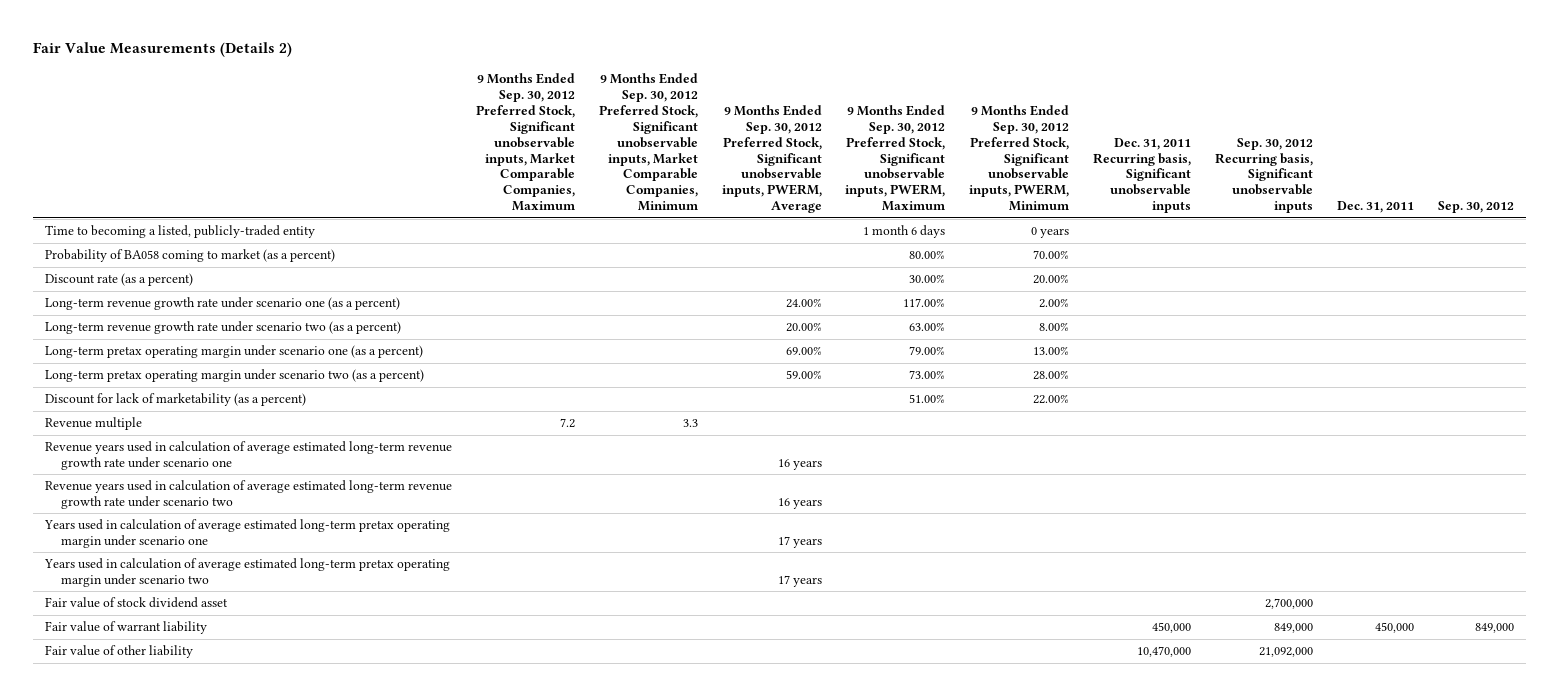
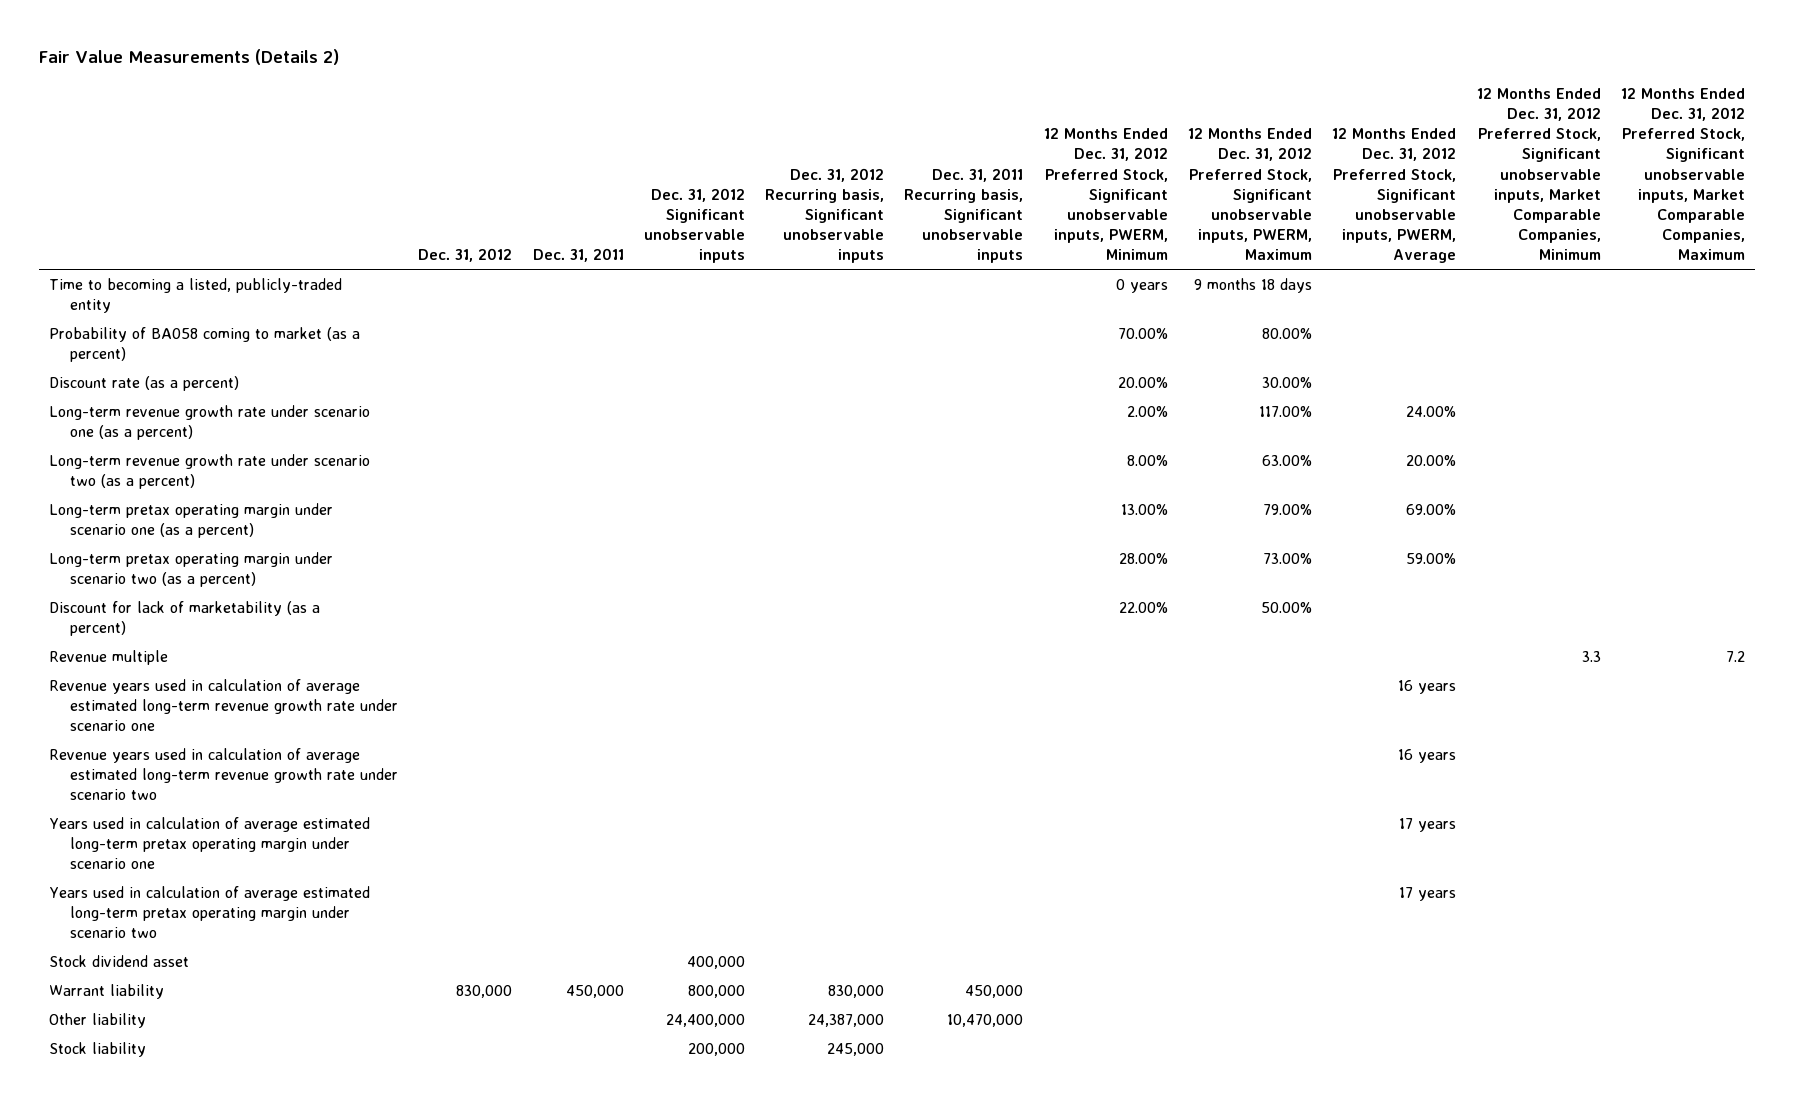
- | 9 Months Ended Sep. 30, 2012 Preferred Stock, Significant unobservable inputs, Market Comparable Companies, Maximum | 9 Months Ended Sep. 30, 2012 Preferred Stock, Significant unobservable inputs, Market Comparable Companies, Minimum | 9 Months Ended Sep. 30, 2012 Preferred Stock, Significant unobservable inputs, PWERM, Average | 9 Months Ended Sep. 30, 2012 Preferred Stock, Significant unobservable inputs, PWERM, Maximum | 9 Months Ended Sep. 30, 2012 Preferred Stock, Significant unobservable inputs, PWERM, Minimum | Dec. 31, 2011 Recurring basis, Significant unobservable inputs | Sep. 30, 2012 Recurring basis, Significant unobservable inputs | Dec. 31, 2011 | Sep. 30, 2012
+ | Dec. 31, 2012 | Dec. 31, 2011 | Dec. 31, 2012 Significant unobservable inputs | Dec. 31, 2012 Recurring basis, Significant unobservable inputs | Dec. 31, 2011 Recurring basis, Significant unobservable inputs | 12 Months Ended Dec. 31, 2012 Preferred Stock, Significant unobservable inputs, PWERM, Minimum | 12 Months Ended Dec. 31, 2012 Preferred Stock, Significant unobservable inputs, PWERM, Maximum | 12 Months Ended Dec. 31, 2012 Preferred Stock, Significant unobservable inputs, PWERM, Average | 12 Months Ended Dec. 31, 2012 Preferred Stock, Significant unobservable inputs, Market Comparable Companies, Minimum | 12 Months Ended Dec. 31, 2012 Preferred Stock, Significant unobservable inputs, Market Comparable Companies, Maximum
- Fair value of stock dividend asset | | | | | | | 2,700,000 | |
- Fair value of warrant liability | | | | | | 450,000 | 849,000 | 450,000 | 849,000
- Fair value of other liability | | | | | | 10,470,000 | 21,092,000 | |
+ Stock dividend asset | | | 400,000 | | | | | | |
+ Warrant liability | 830,000 | 450,000 | 800,000 | 830,000 | 450,000 | | | | |
+ Other liability | | | 24,400,000 | 24,387,000 | 10,470,000 | | | | |
+ Stock liability | | | 200,000 | 245,000 | | | | | |

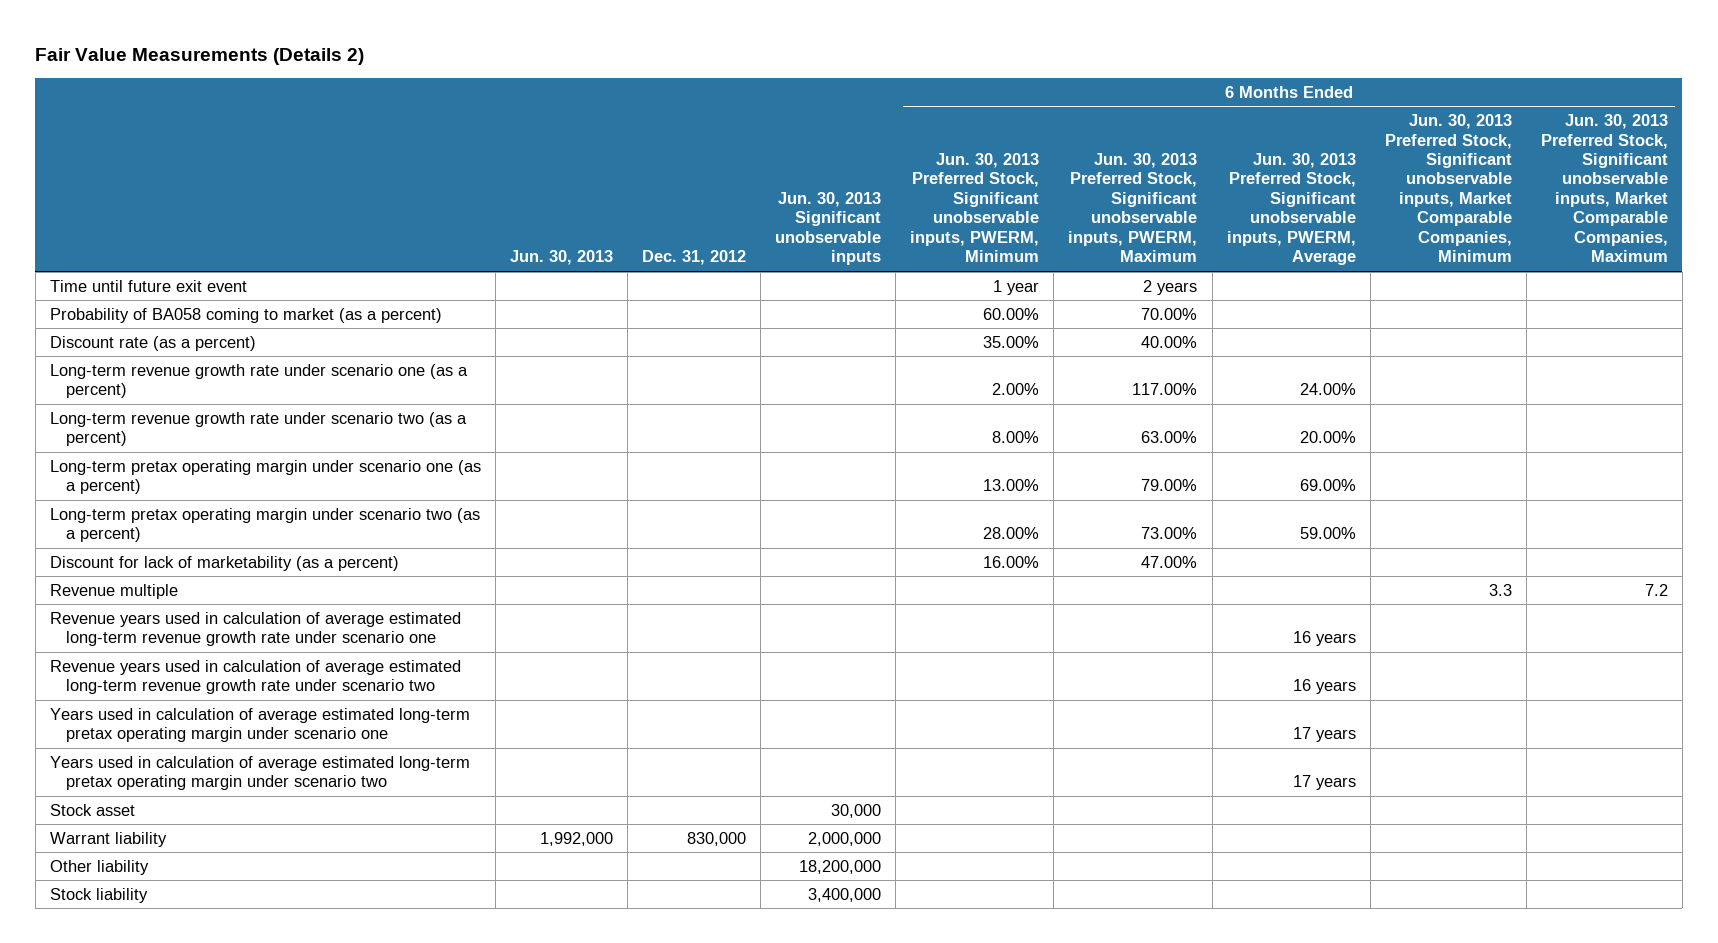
- | Dec. 31, 2012 | Dec. 31, 2011 | Dec. 31, 2012 Significant unobservable inputs | Dec. 31, 2012 Recurring basis, Significant unobservable inputs | Dec. 31, 2011 Recurring basis, Significant unobservable inputs | 12 Months Ended Dec. 31, 2012 Preferred Stock, Significant unobservable inputs, PWERM, Minimum | 12 Months Ended Dec. 31, 2012 Preferred Stock, Significant unobservable inputs, PWERM, Maximum | 12 Months Ended Dec. 31, 2012 Preferred Stock, Significant unobservable inputs, PWERM, Average | 12 Months Ended Dec. 31, 2012 Preferred Stock, Significant unobservable inputs, Market Comparable Companies, Minimum | 12 Months Ended Dec. 31, 2012 Preferred Stock, Significant unobservable inputs, Market Comparable Companies, Maximum
+ | Jun. 30, 2013 | Dec. 31, 2012 | Jun. 30, 2013 Significant unobservable inputs | 6 Months Ended Jun. 30, 2013 Preferred Stock, Significant unobservable inputs, PWERM, Minimum | 6 Months Ended Jun. 30, 2013 Preferred Stock, Significant unobservable inputs, PWERM, Maximum | 6 Months Ended Jun. 30, 2013 Preferred Stock, Significant unobservable inputs, PWERM, Average | 6 Months Ended Jun. 30, 2013 Preferred Stock, Significant unobservable inputs, Market Comparable Companies, Minimum | 6 Months Ended Jun. 30, 2013 Preferred Stock, Significant unobservable inputs, Market Comparable Companies, Maximum
- Time to becoming a listed, publicly-traded entity | | | | | | 0 years | 9 months 18 days | | |
+ Time until future exit event | | | | 1 year | 2 years | | |
- Stock dividend asset | | | 400,000 | | | | | | |
+ Stock asset | | | 30,000 | | | | |

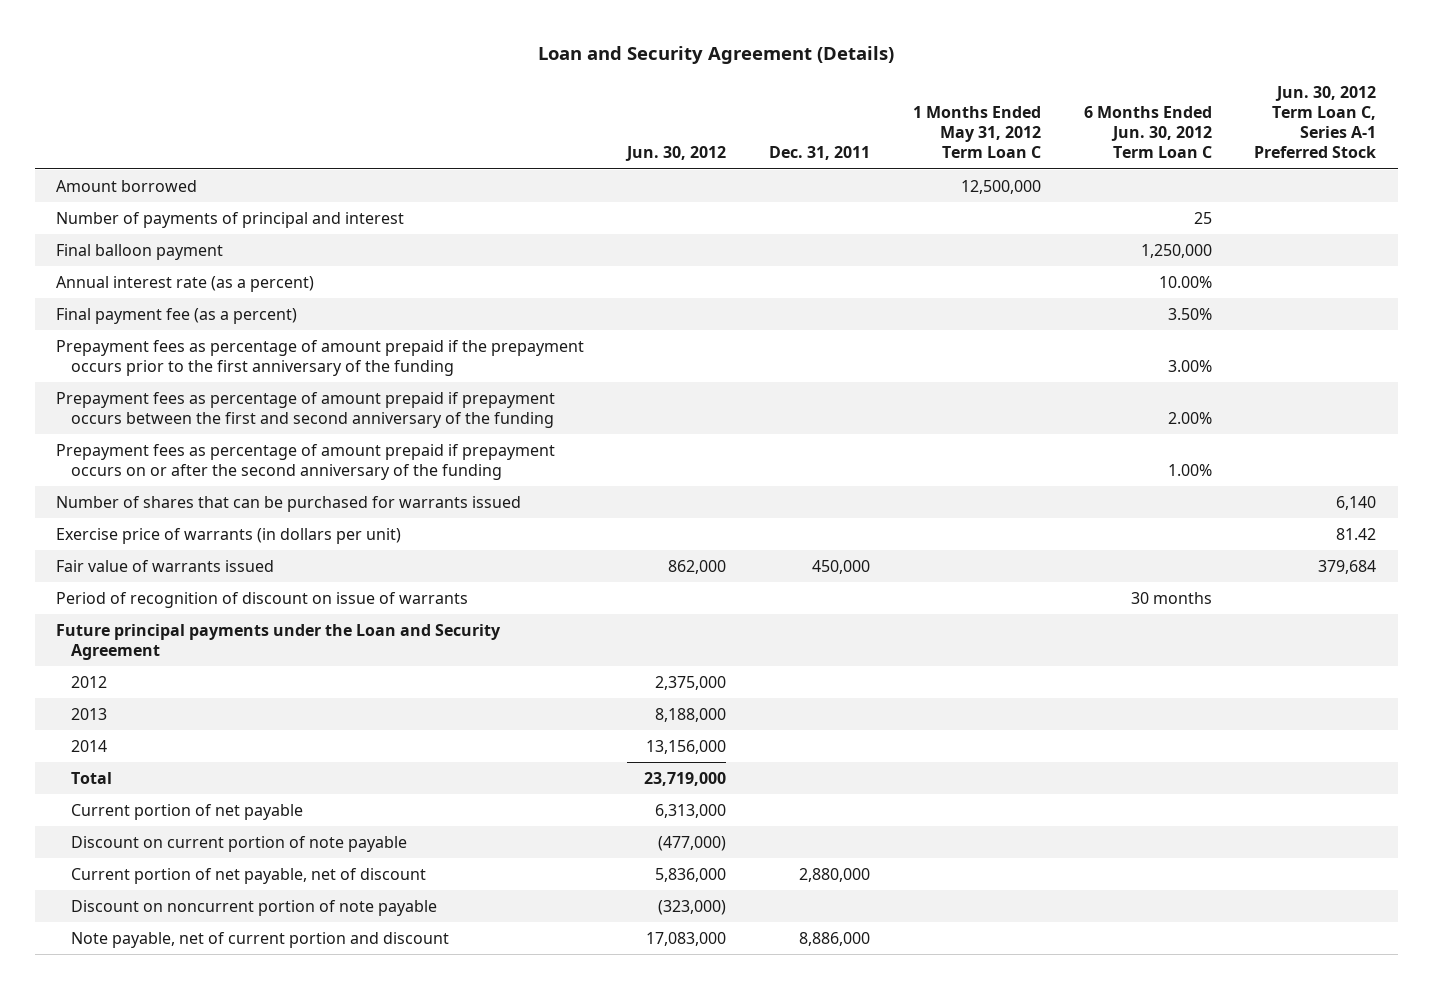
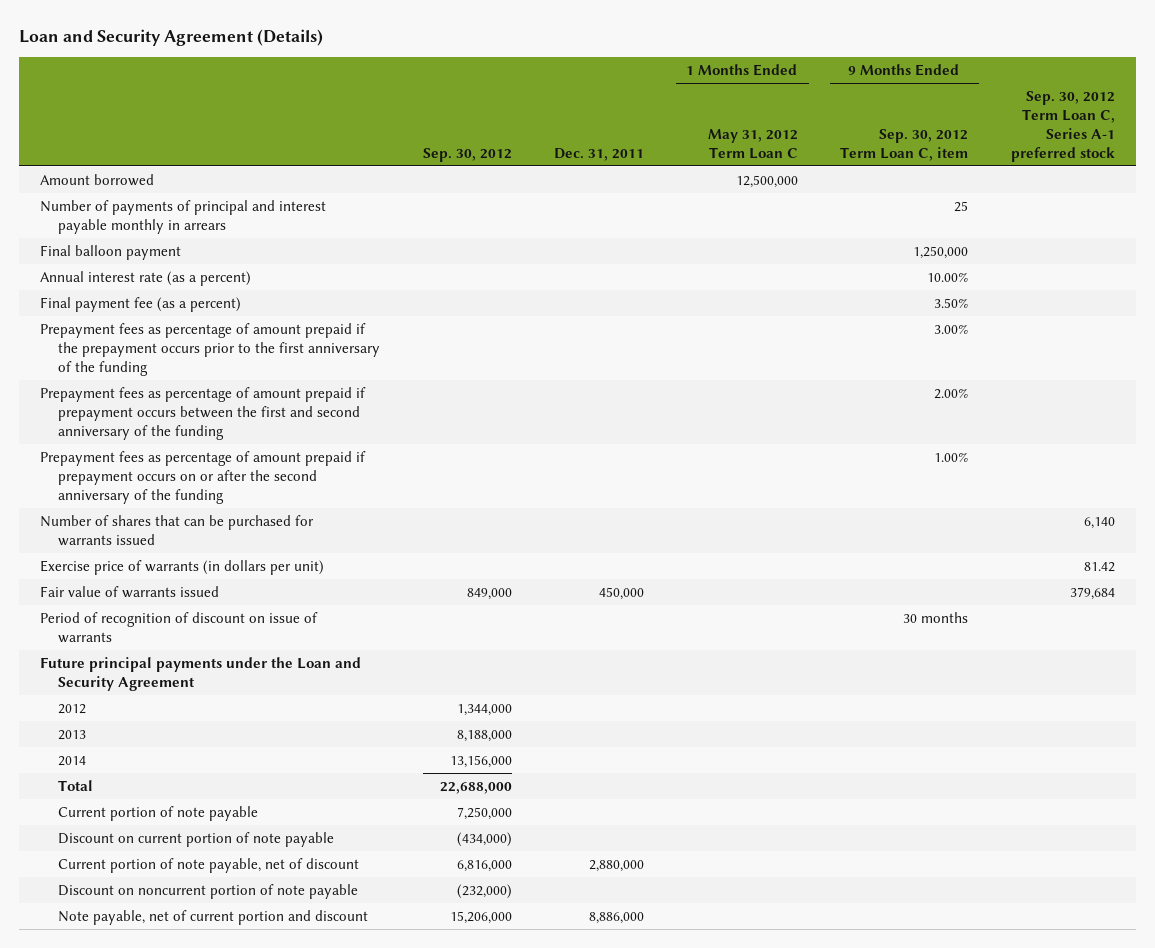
- | Jun. 30, 2012 | Dec. 31, 2011 | 1 Months Ended May 31, 2012 Term Loan C | 6 Months Ended Jun. 30, 2012 Term Loan C | Jun. 30, 2012 Term Loan C, Series A-1 Preferred Stock
+ | Sep. 30, 2012 | Dec. 31, 2011 | 1 Months Ended May 31, 2012 Term Loan C | 9 Months Ended Sep. 30, 2012 Term Loan C, item | Sep. 30, 2012 Term Loan C, Series A-1 preferred stock
- Number of payments of principal and interest | | | | 25 |
+ Number of payments of principal and interest payable monthly in arrears | | | | 25 |
- Current portion of net payable | 6,313,000 | | | |
+ Current portion of note payable | 7,250,000 | | | |
- Current portion of net payable, net of discount | 5,836,000 | 2,880,000 | | |
+ Current portion of note payable, net of discount | 6,816,000 | 2,880,000 | | |

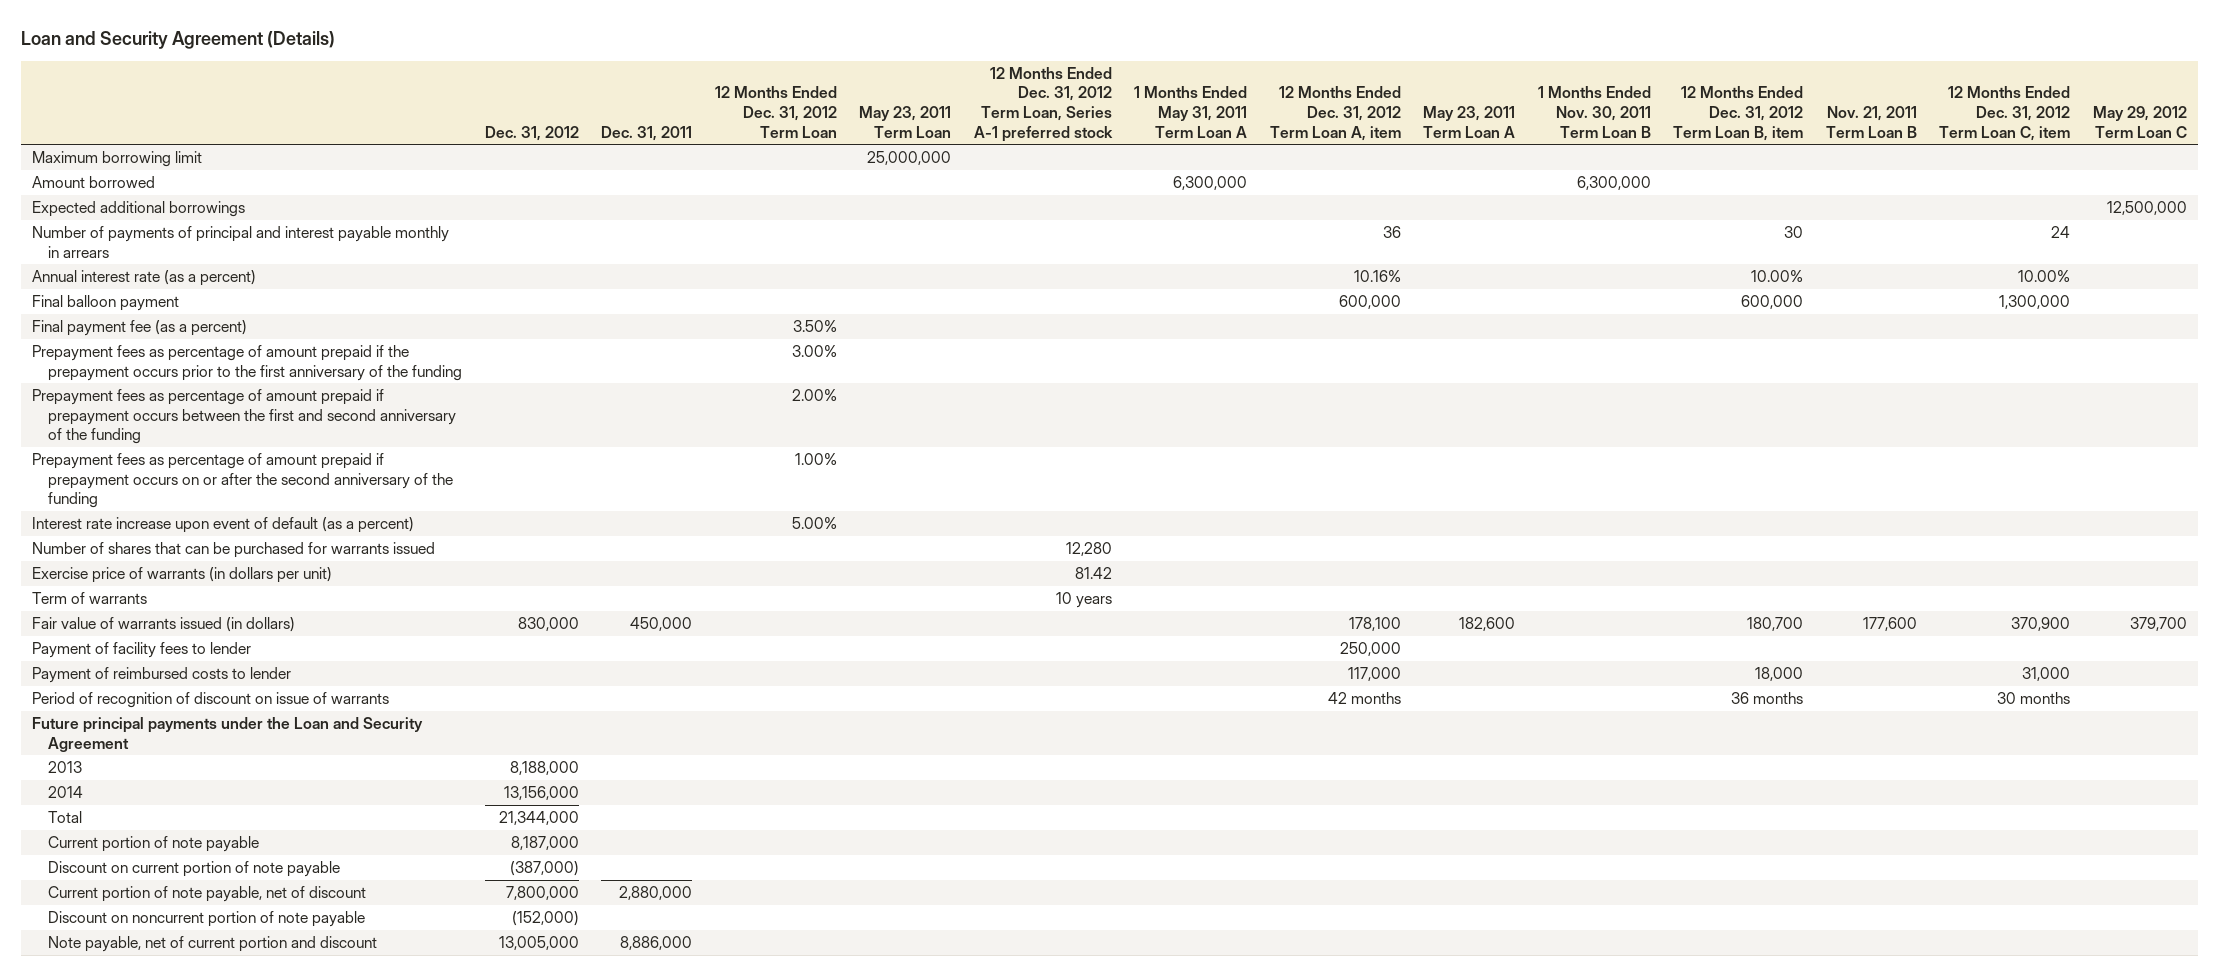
- | Sep. 30, 2012 | Dec. 31, 2011 | 1 Months Ended May 31, 2012 Term Loan C | 9 Months Ended Sep. 30, 2012 Term Loan C, item | Sep. 30, 2012 Term Loan C, Series A-1 preferred stock
+ | Dec. 31, 2012 | Dec. 31, 2011 | 12 Months Ended Dec. 31, 2012 Term Loan | May 23, 2011 Term Loan | 12 Months Ended Dec. 31, 2012 Term Loan, Series A-1 preferred stock | 1 Months Ended May 31, 2011 Term Loan A | 12 Months Ended Dec. 31, 2012 Term Loan A, item | May 23, 2011 Term Loan A | 1 Months Ended Nov. 30, 2011 Term Loan B | 12 Months Ended Dec. 31, 2012 Term Loan B, item | Nov. 21, 2011 Term Loan B | 12 Months Ended Dec. 31, 2012 Term Loan C, item | May 29, 2012 Term Loan C
+ Maximum borrowing limit | | | | 25,000,000 | | | | | | | | |
+ Expected additional borrowings | | | | | | | | | | | | | 12,500,000
moved down: Final balloon payment | | | | | | | 600,000 | | | 600,000 | | 1,300,000 |
+ Interest rate increase upon event of default (as a percent) | | | 5.00% | | | | | | | | | |
- Fair value of warrants issued | 849,000 | 450,000 | | | 379,684
+ Term of warrants | | | | | 10 years | | | | | | | |
+ Fair value of warrants issued (in dollars) | 830,000 | 450,000 | | | | | 178,100 | 182,600 | | 180,700 | 177,600 | 370,900 | 379,700
+ Payment of facility fees to lender | | | | | | | 250,000 | | | | | |
+ Payment of reimbursed costs to lender | | | | | | | 117,000 | | | 18,000 | | 31,000 |
- 2012 | 1,344,000 | | | |

